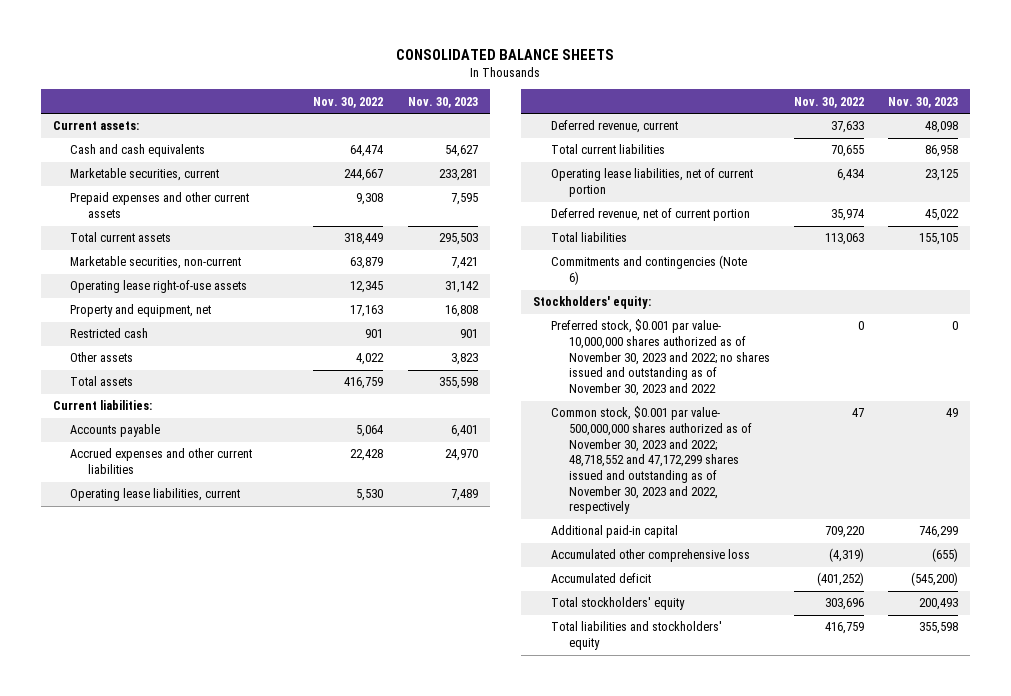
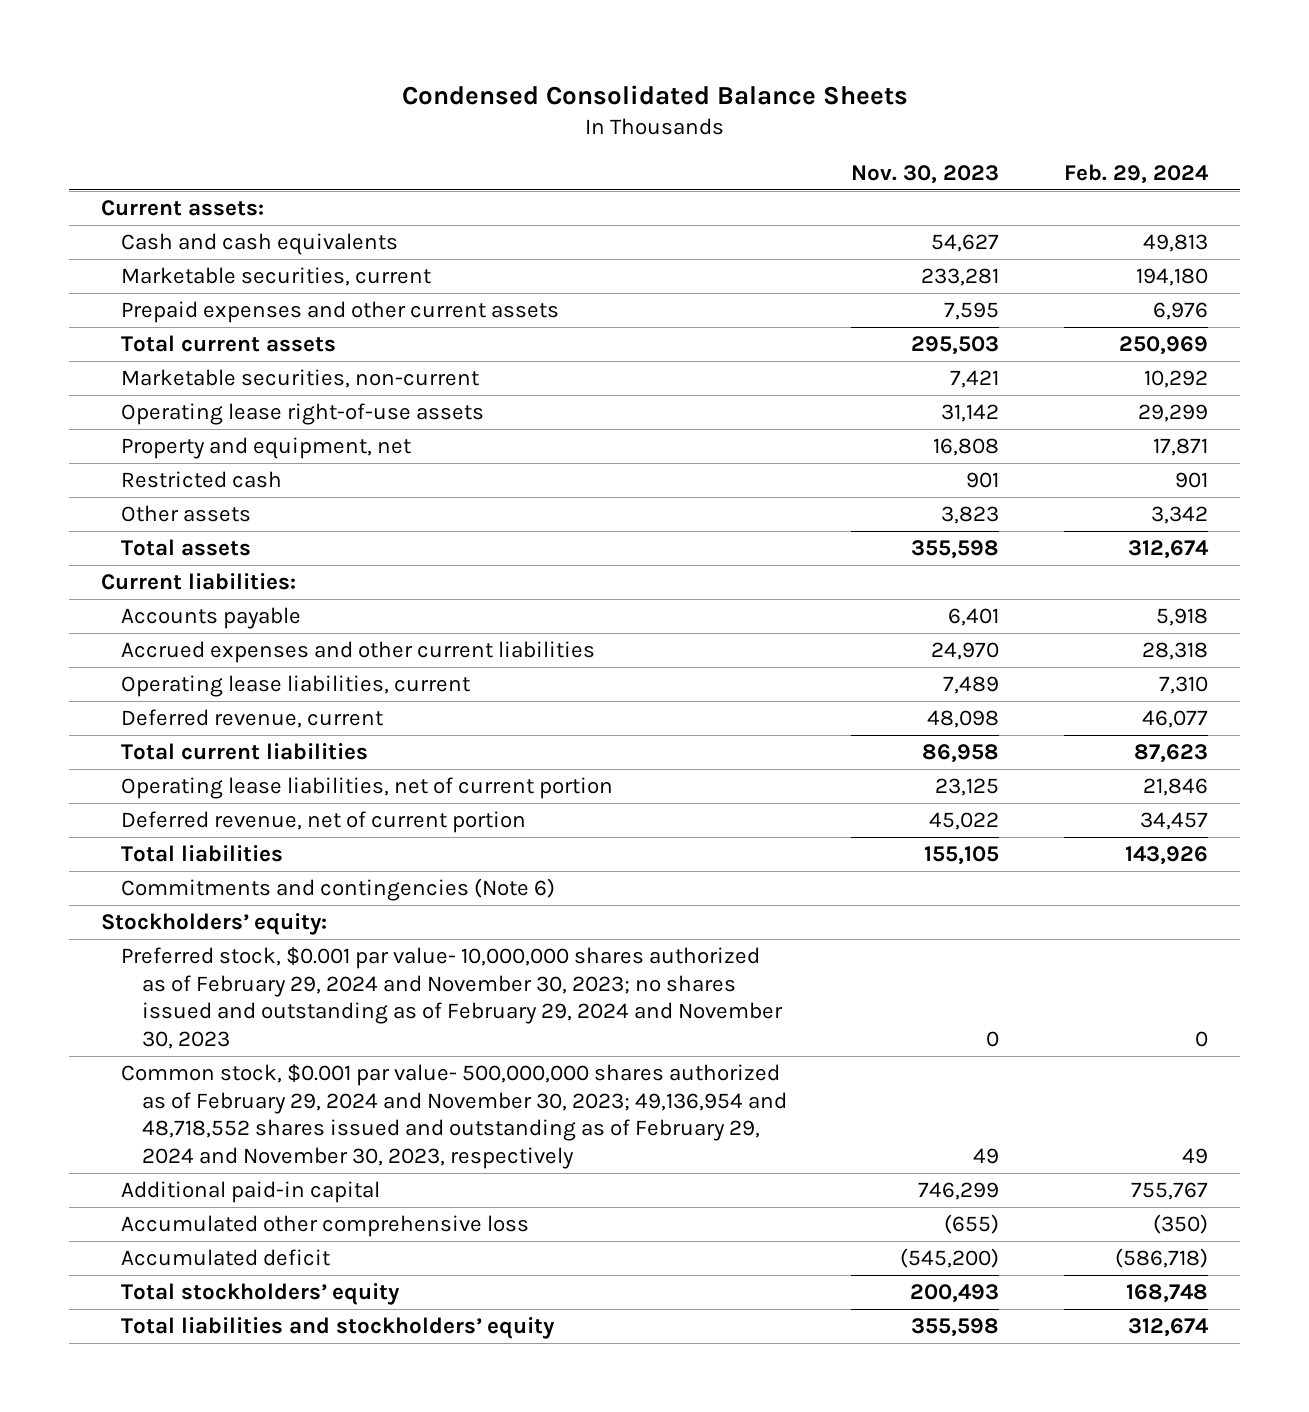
- CONSOLIDATED BALANCE SHEETS
+ Condensed Consolidated Balance Sheets
- | Nov. 30, 2022 | Nov. 30, 2023
+ | Nov. 30, 2023 | Feb. 29, 2024
- Stockholders' equity:
- Preferred stock, $0.001 par value- 10,000,000 shares authorized as of November 30, 2023 and 2022; no shares issued and outstanding as of November 30, 2023 and 2022 | 0 | 0
- Common stock, $0.001 par value- 500,000,000 shares authorized as of November 30, 2023 and 2022; 48,718,552 and 47,172,299 shares issued and outstanding as of November 30, 2023 and 2022, respectively | 47 | 49
+ Stockholdersʼ equity:
+ Preferred stock, $0.001 par value- 10,000,000 shares authorized as of February 29, 2024 and November 30, 2023; no shares issued and outstanding as of February 29, 2024 and November 30, 2023 | 0 | 0
+ Common stock, $0.001 par value- 500,000,000 shares authorized as of February 29, 2024 and November 30, 2023; 49,136,954 and 48,718,552 shares issued and outstanding as of February 29, 2024 and November 30, 2023, respectively | 49 | 49
- Total stockholders' equity | 303,696 | 200,493
- Total liabilities and stockholders' equity | 416,759 | 355,598
+ Total stockholdersʼ equity | 200,493 | 168,748
+ Total liabilities and stockholdersʼ equity | 355,598 | 312,674

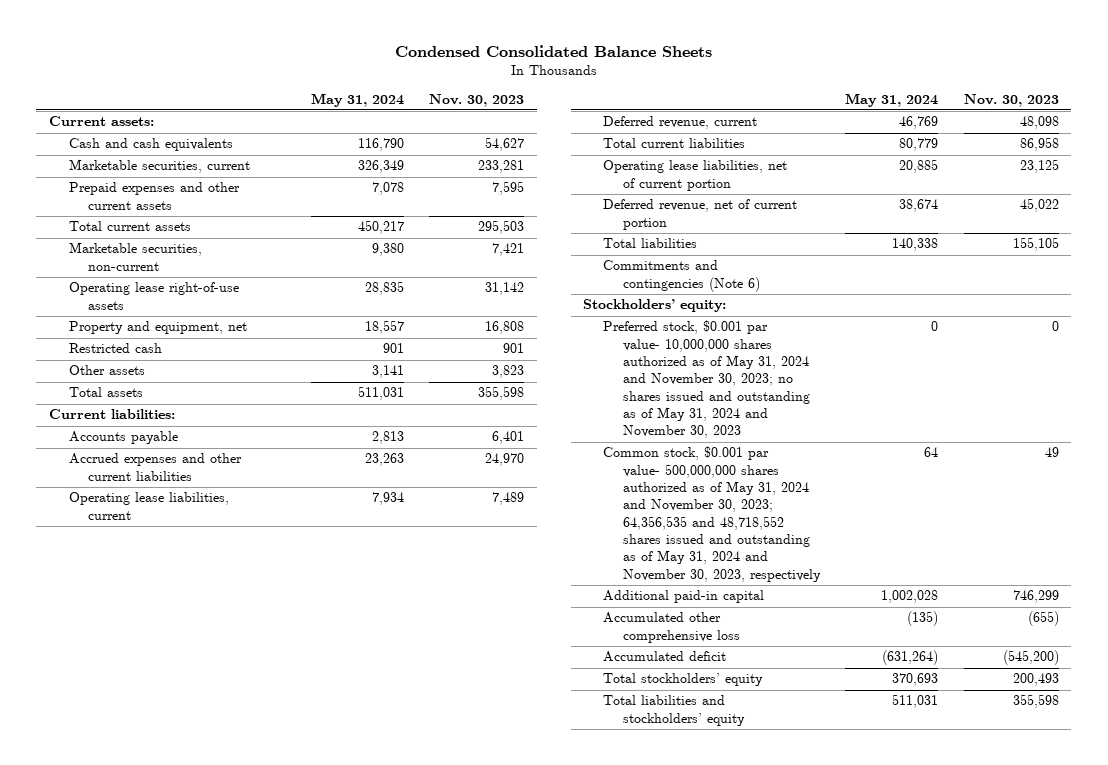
- | Nov. 30, 2023 | Feb. 29, 2024
+ | May 31, 2024 | Nov. 30, 2023
- Preferred stock, $0.001 par value- 10,000,000 shares authorized as of February 29, 2024 and November 30, 2023; no shares issued and outstanding as of February 29, 2024 and November 30, 2023 | 0 | 0
- Common stock, $0.001 par value- 500,000,000 shares authorized as of February 29, 2024 and November 30, 2023; 49,136,954 and 48,718,552 shares issued and outstanding as of February 29, 2024 and November 30, 2023, respectively | 49 | 49
+ Preferred stock, $0.001 par value- 10,000,000 shares authorized as of May 31, 2024 and November 30, 2023; no shares issued and outstanding as of May 31, 2024 and November 30, 2023 | 0 | 0
+ Common stock, $0.001 par value- 500,000,000 shares authorized as of May 31, 2024 and November 30, 2023; 64,356,535 and 48,718,552 shares issued and outstanding as of May 31, 2024 and November 30, 2023, respectively | 64 | 49

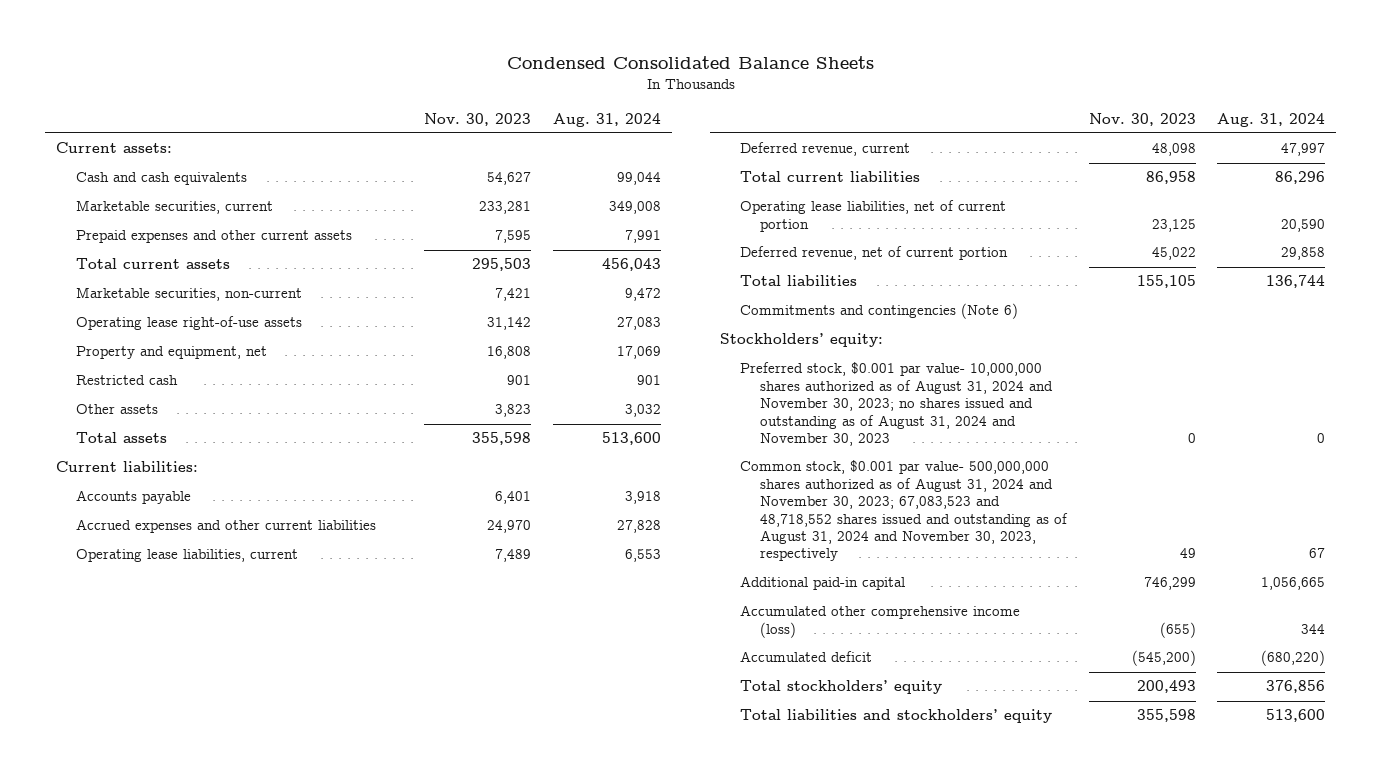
- | May 31, 2024 | Nov. 30, 2023
+ | Nov. 30, 2023 | Aug. 31, 2024
- Preferred stock, $0.001 par value- 10,000,000 shares authorized as of May 31, 2024 and November 30, 2023; no shares issued and outstanding as of May 31, 2024 and November 30, 2023 | 0 | 0
- Common stock, $0.001 par value- 500,000,000 shares authorized as of May 31, 2024 and November 30, 2023; 64,356,535 and 48,718,552 shares issued and outstanding as of May 31, 2024 and November 30, 2023, respectively | 64 | 49
+ Preferred stock, $0.001 par value- 10,000,000 shares authorized as of August 31, 2024 and November 30, 2023; no shares issued and outstanding as of August 31, 2024 and November 30, 2023 | 0 | 0
+ Common stock, $0.001 par value- 500,000,000 shares authorized as of August 31, 2024 and November 30, 2023; 67,083,523 and 48,718,552 shares issued and outstanding as of August 31, 2024 and November 30, 2023, respectively | 49 | 67
- Accumulated other comprehensive loss | (135) | (655)
+ Accumulated other comprehensive income (loss) | (655) | 344

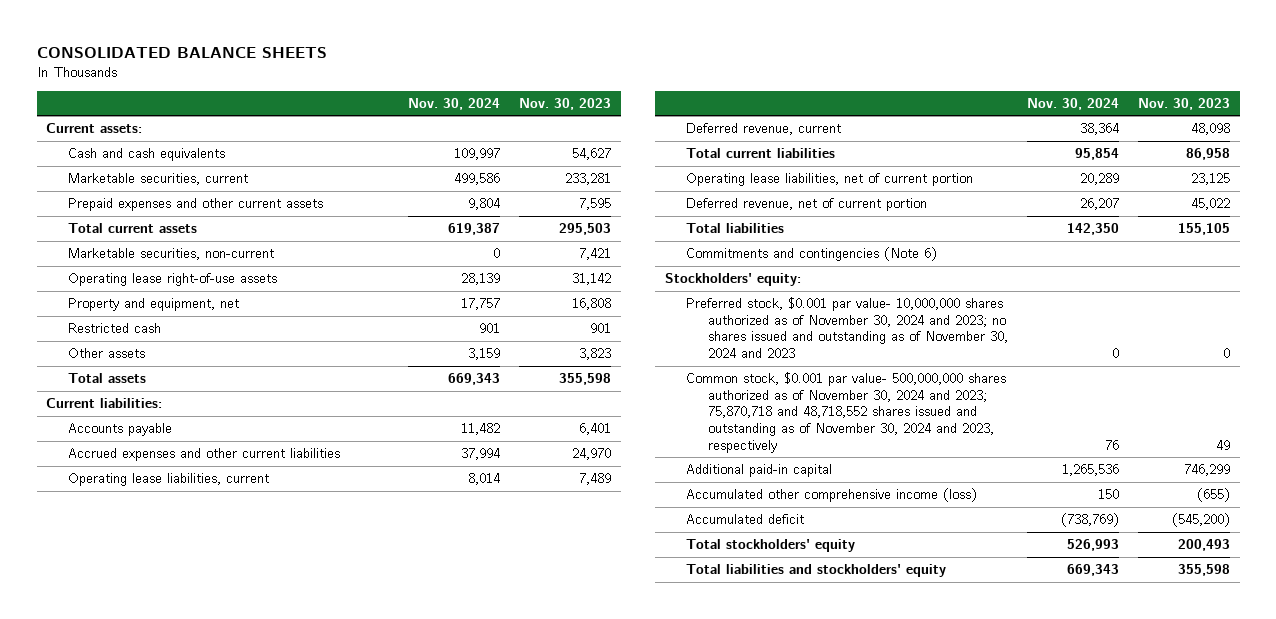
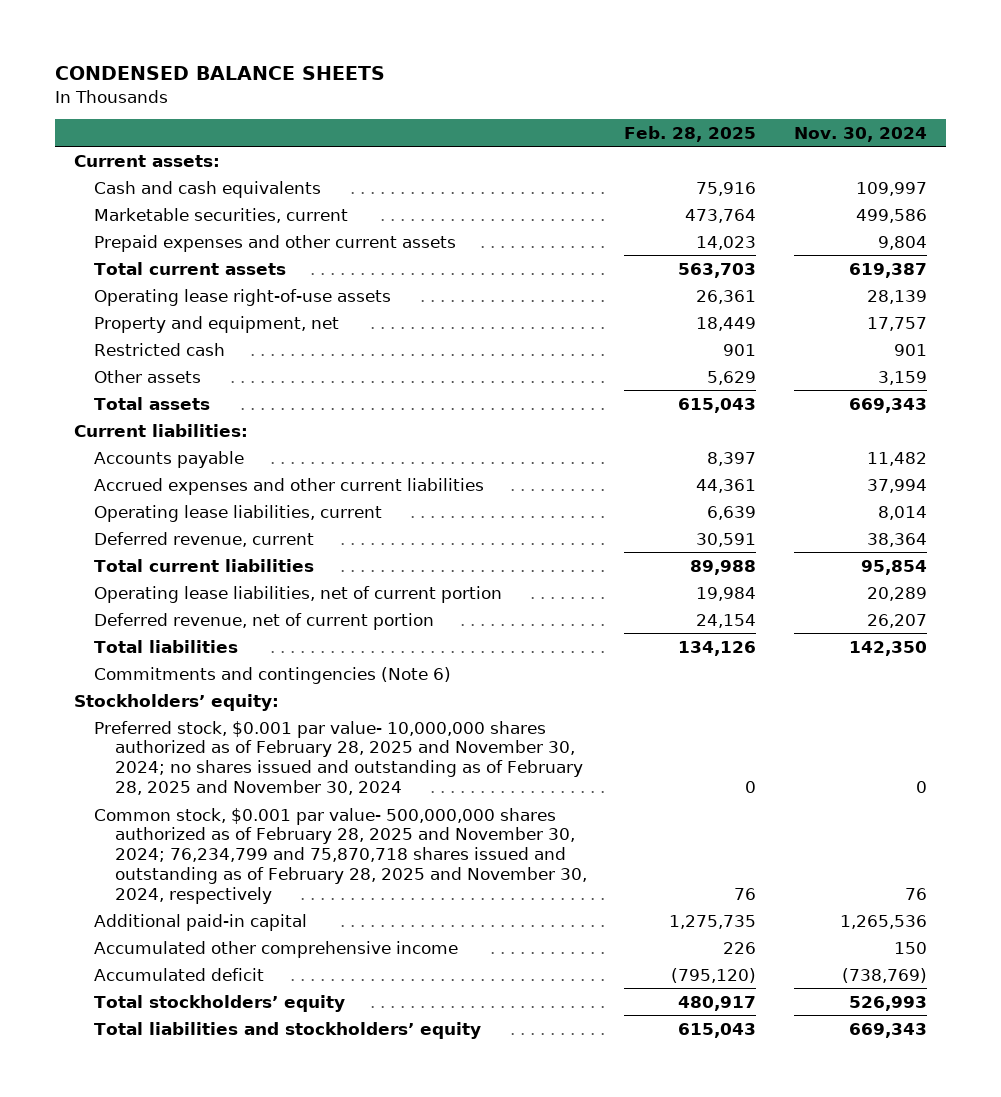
- CONSOLIDATED BALANCE SHEETS
+ CONDENSED BALANCE SHEETS
- | Nov. 30, 2024 | Nov. 30, 2023
+ | Feb. 28, 2025 | Nov. 30, 2024
- Marketable securities, non-current | 0 | 7,421
- Stockholders' equity:
- Preferred stock, $0.001 par value- 10,000,000 shares authorized as of November 30, 2024 and 2023; no shares issued and outstanding as of November 30, 2024 and 2023 | 0 | 0
- Common stock, $0.001 par value- 500,000,000 shares authorized as of November 30, 2024 and 2023; 75,870,718 and 48,718,552 shares issued and outstanding as of November 30, 2024 and 2023, respectively | 76 | 49
+ Stockholdersʼ equity:
+ Preferred stock, $0.001 par value- 10,000,000 shares authorized as of February 28, 2025 and November 30, 2024; no shares issued and outstanding as of February 28, 2025 and November 30, 2024 | 0 | 0
+ Common stock, $0.001 par value- 500,000,000 shares authorized as of February 28, 2025 and November 30, 2024; 76,234,799 and 75,870,718 shares issued and outstanding as of February 28, 2025 and November 30, 2024, respectively | 76 | 76
- Accumulated other comprehensive income (loss) | 150 | (655)
+ Accumulated other comprehensive income | 226 | 150
- Total stockholders' equity | 526,993 | 200,493
- Total liabilities and stockholders' equity | 669,343 | 355,598
+ Total stockholdersʼ equity | 480,917 | 526,993
+ Total liabilities and stockholdersʼ equity | 615,043 | 669,343

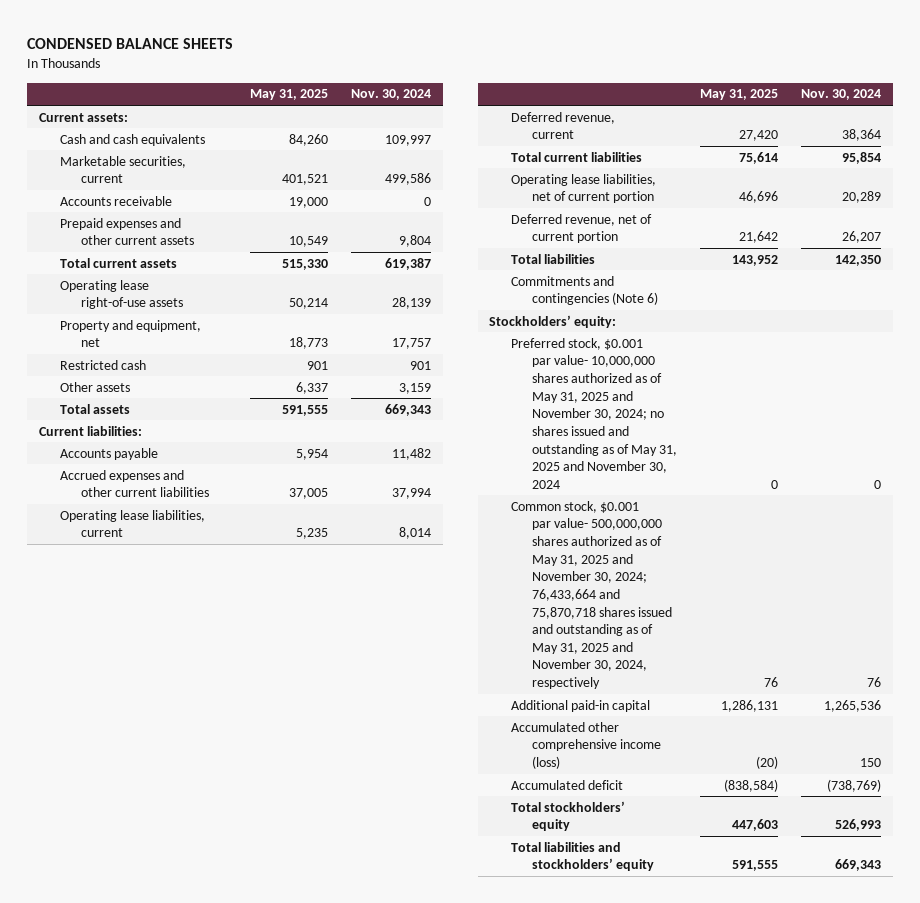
- | Feb. 28, 2025 | Nov. 30, 2024
+ | May 31, 2025 | Nov. 30, 2024
+ Accounts receivable | 19,000 | 0
- Preferred stock, $0.001 par value- 10,000,000 shares authorized as of February 28, 2025 and November 30, 2024; no shares issued and outstanding as of February 28, 2025 and November 30, 2024 | 0 | 0
- Common stock, $0.001 par value- 500,000,000 shares authorized as of February 28, 2025 and November 30, 2024; 76,234,799 and 75,870,718 shares issued and outstanding as of February 28, 2025 and November 30, 2024, respectively | 76 | 76
+ Preferred stock, $0.001 par value- 10,000,000 shares authorized as of May 31, 2025 and November 30, 2024; no shares issued and outstanding as of May 31, 2025 and November 30, 2024 | 0 | 0
+ Common stock, $0.001 par value- 500,000,000 shares authorized as of May 31, 2025 and November 30, 2024; 76,433,664 and 75,870,718 shares issued and outstanding as of May 31, 2025 and November 30, 2024, respectively | 76 | 76
- Accumulated other comprehensive income | 226 | 150
+ Accumulated other comprehensive income (loss) | (20) | 150

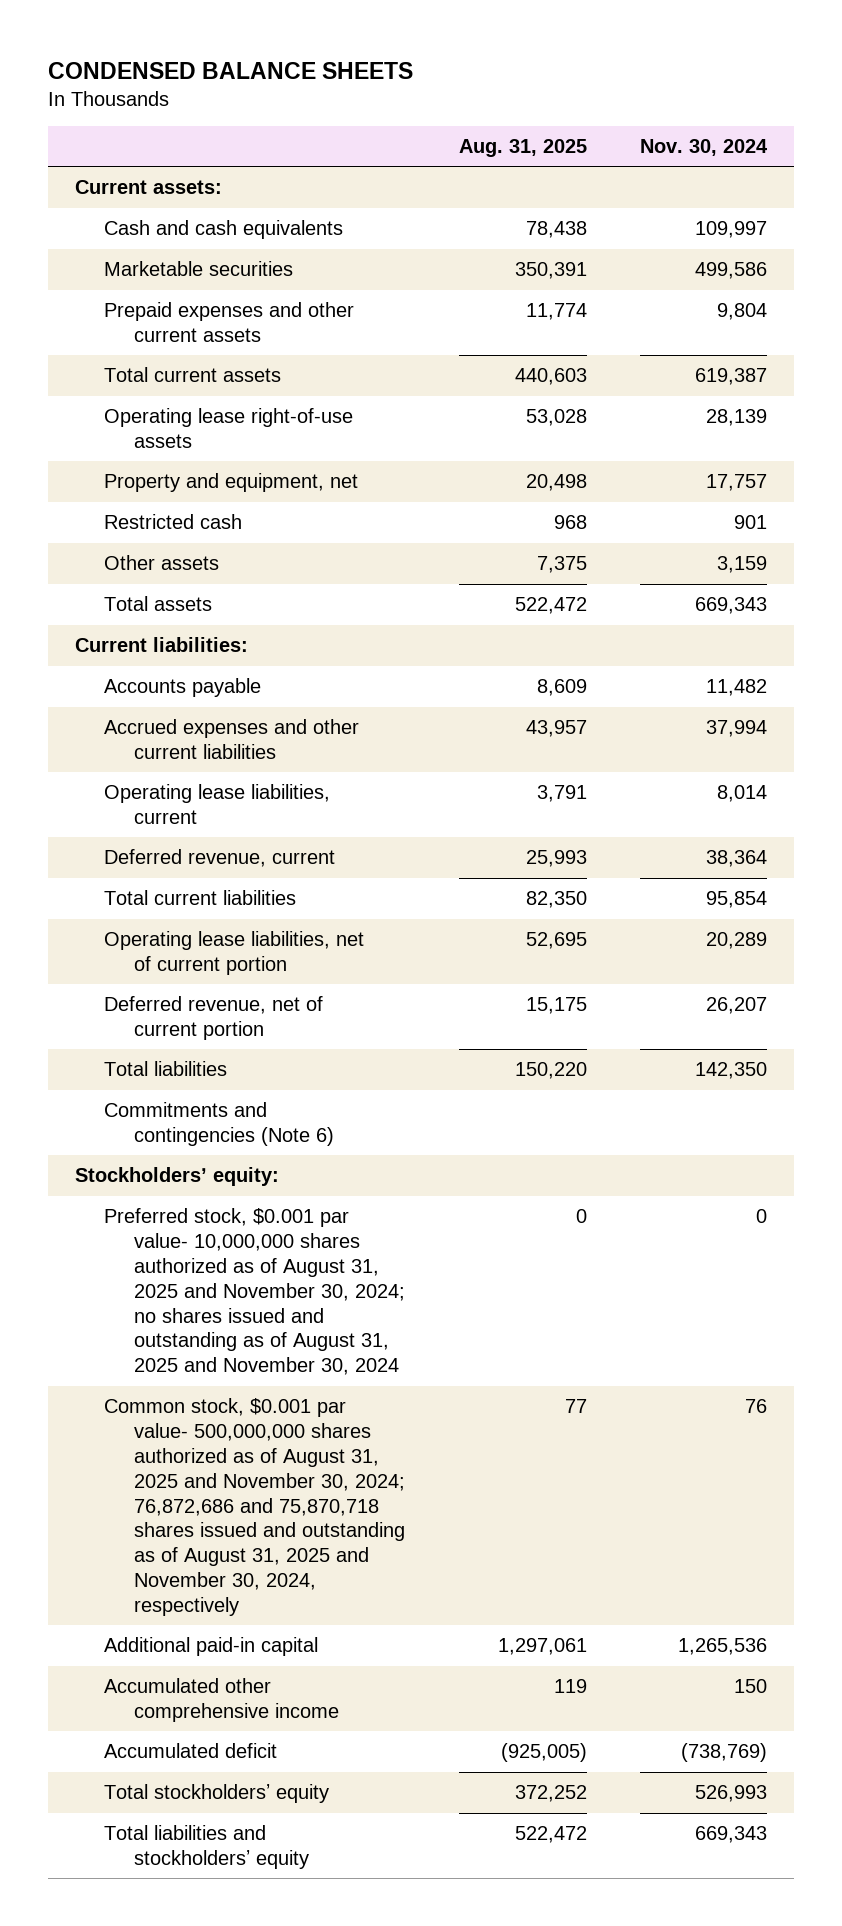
- | May 31, 2025 | Nov. 30, 2024
+ | Aug. 31, 2025 | Nov. 30, 2024
- Marketable securities, current | 401,521 | 499,586
- Accounts receivable | 19,000 | 0
+ Marketable securities | 350,391 | 499,586
- Preferred stock, $0.001 par value- 10,000,000 shares authorized as of May 31, 2025 and November 30, 2024; no shares issued and outstanding as of May 31, 2025 and November 30, 2024 | 0 | 0
- Common stock, $0.001 par value- 500,000,000 shares authorized as of May 31, 2025 and November 30, 2024; 76,433,664 and 75,870,718 shares issued and outstanding as of May 31, 2025 and November 30, 2024, respectively | 76 | 76
+ Preferred stock, $0.001 par value- 10,000,000 shares authorized as of August 31, 2025 and November 30, 2024; no shares issued and outstanding as of August 31, 2025 and November 30, 2024 | 0 | 0
+ Common stock, $0.001 par value- 500,000,000 shares authorized as of August 31, 2025 and November 30, 2024; 76,872,686 and 75,870,718 shares issued and outstanding as of August 31, 2025 and November 30, 2024, respectively | 77 | 76
- Accumulated other comprehensive income (loss) | (20) | 150
+ Accumulated other comprehensive income | 119 | 150

